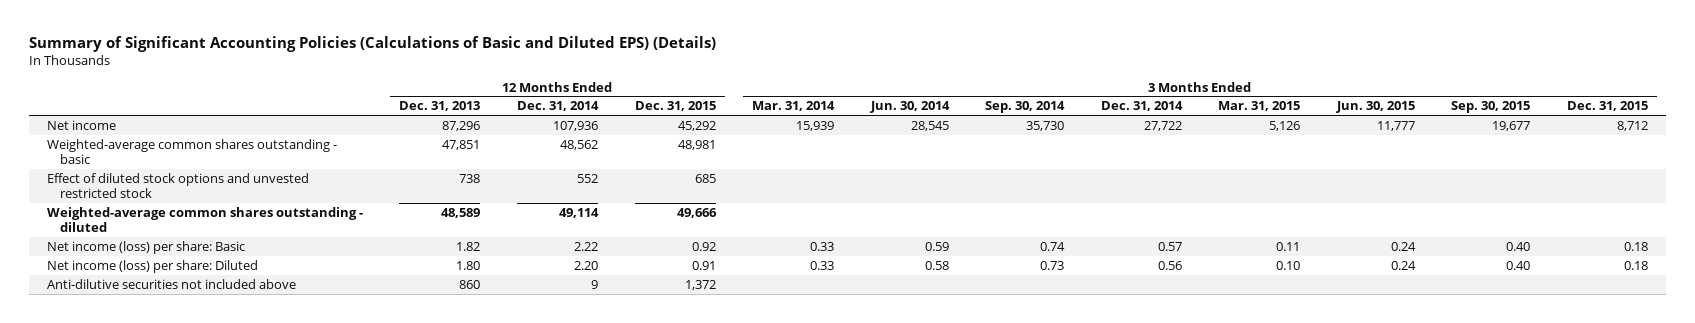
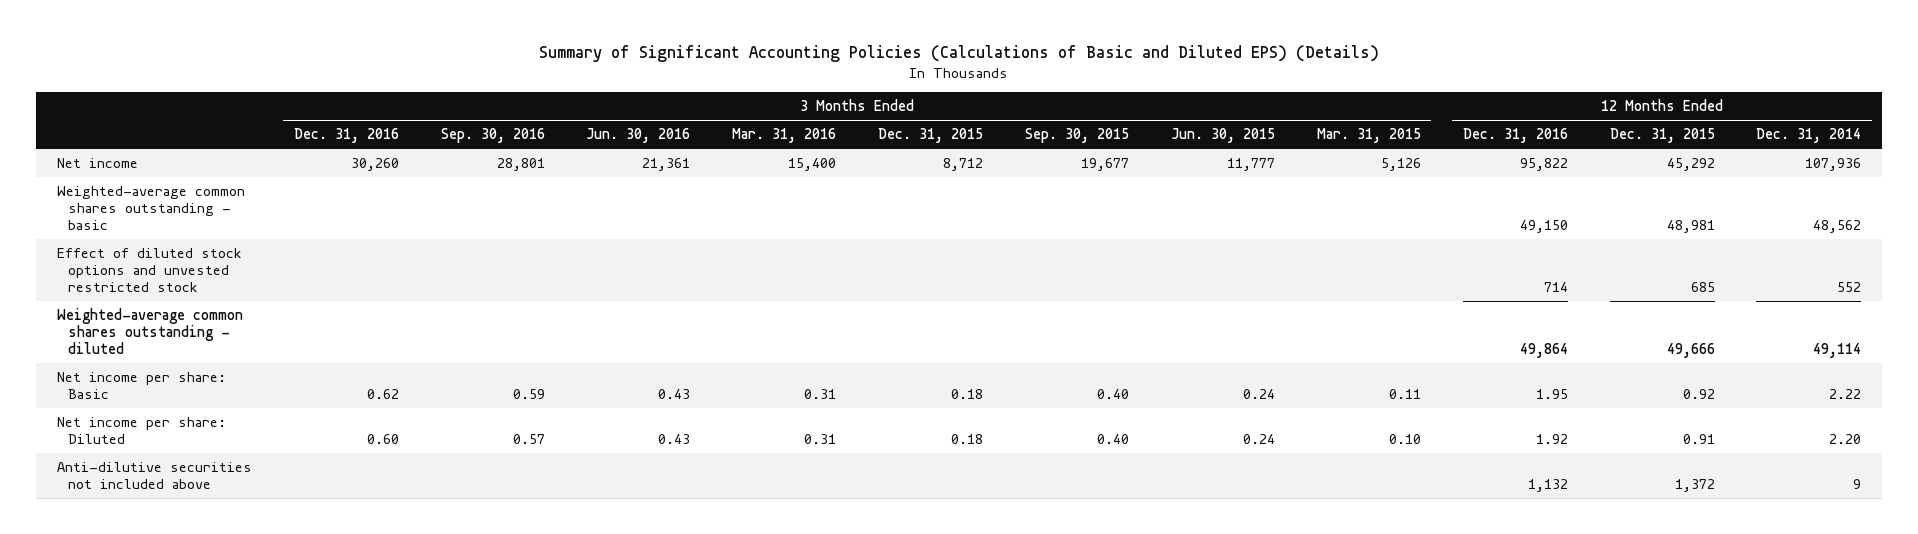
- | 12 Months Ended Dec. 31, 2013 | 12 Months Ended Dec. 31, 2014 | 12 Months Ended Dec. 31, 2015 | 3 Months Ended Mar. 31, 2014 | 3 Months Ended Jun. 30, 2014 | 3 Months Ended Sep. 30, 2014 | 3 Months Ended Dec. 31, 2014 | 3 Months Ended Mar. 31, 2015 | 3 Months Ended Jun. 30, 2015 | 3 Months Ended Sep. 30, 2015 | 3 Months Ended Dec. 31, 2015
+ | 3 Months Ended Dec. 31, 2016 | 3 Months Ended Sep. 30, 2016 | 3 Months Ended Jun. 30, 2016 | 3 Months Ended Mar. 31, 2016 | 3 Months Ended Dec. 31, 2015 | 3 Months Ended Sep. 30, 2015 | 3 Months Ended Jun. 30, 2015 | 3 Months Ended Mar. 31, 2015 | 12 Months Ended Dec. 31, 2016 | 12 Months Ended Dec. 31, 2015 | 12 Months Ended Dec. 31, 2014
- Net income (loss) per share: Basic | 1.82 | 2.22 | 0.92 | 0.33 | 0.59 | 0.74 | 0.57 | 0.11 | 0.24 | 0.40 | 0.18
- Net income (loss) per share: Diluted | 1.80 | 2.20 | 0.91 | 0.33 | 0.58 | 0.73 | 0.56 | 0.10 | 0.24 | 0.40 | 0.18
+ Net income per share: Basic | 0.62 | 0.59 | 0.43 | 0.31 | 0.18 | 0.40 | 0.24 | 0.11 | 1.95 | 0.92 | 2.22
+ Net income per share: Diluted | 0.60 | 0.57 | 0.43 | 0.31 | 0.18 | 0.40 | 0.24 | 0.10 | 1.92 | 0.91 | 2.20

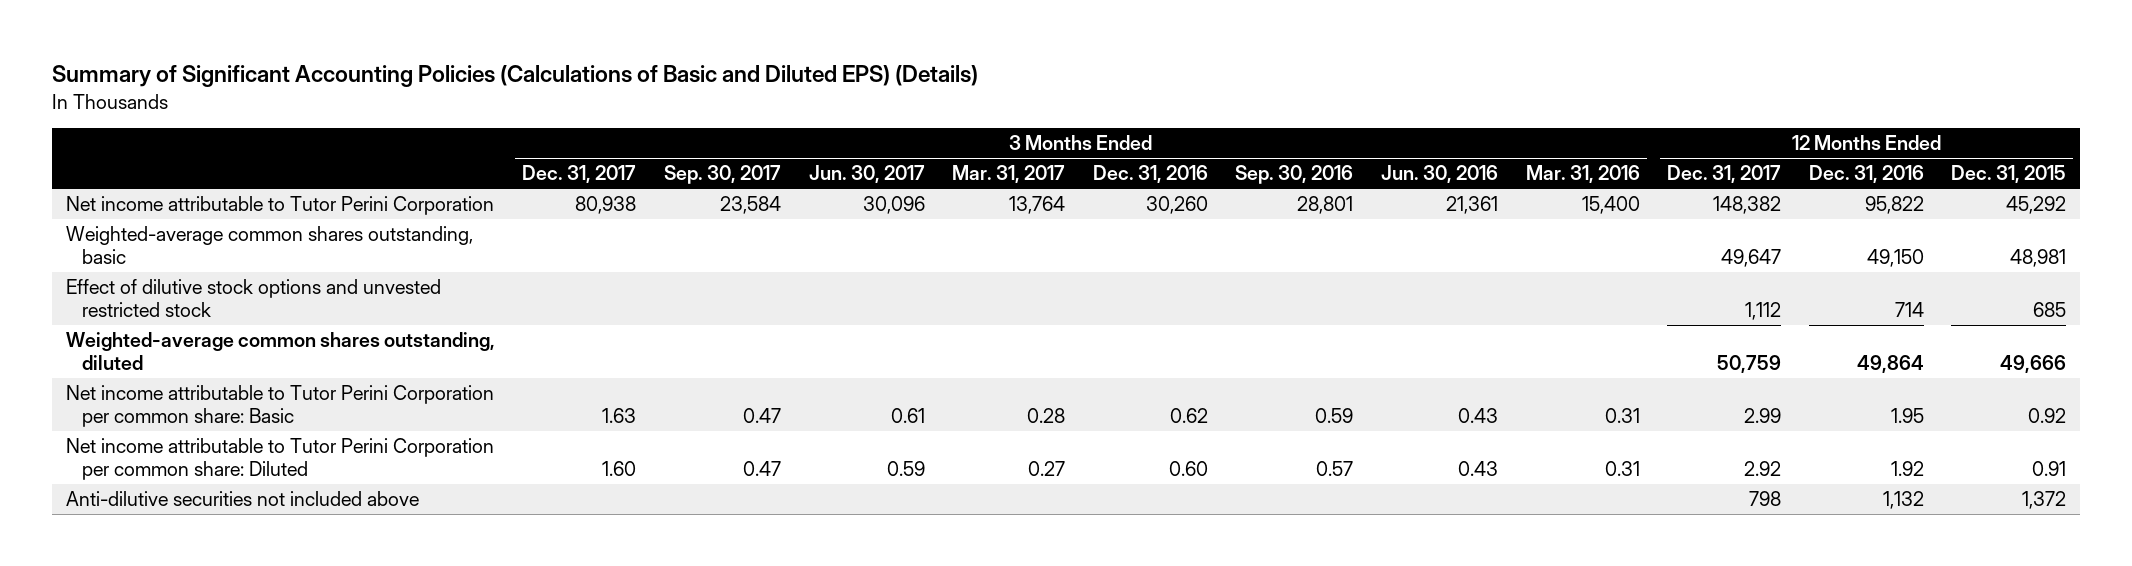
- | 3 Months Ended Dec. 31, 2016 | 3 Months Ended Sep. 30, 2016 | 3 Months Ended Jun. 30, 2016 | 3 Months Ended Mar. 31, 2016 | 3 Months Ended Dec. 31, 2015 | 3 Months Ended Sep. 30, 2015 | 3 Months Ended Jun. 30, 2015 | 3 Months Ended Mar. 31, 2015 | 12 Months Ended Dec. 31, 2016 | 12 Months Ended Dec. 31, 2015 | 12 Months Ended Dec. 31, 2014
+ | 3 Months Ended Dec. 31, 2017 | 3 Months Ended Sep. 30, 2017 | 3 Months Ended Jun. 30, 2017 | 3 Months Ended Mar. 31, 2017 | 3 Months Ended Dec. 31, 2016 | 3 Months Ended Sep. 30, 2016 | 3 Months Ended Jun. 30, 2016 | 3 Months Ended Mar. 31, 2016 | 12 Months Ended Dec. 31, 2017 | 12 Months Ended Dec. 31, 2016 | 12 Months Ended Dec. 31, 2015
- Net income | 30,260 | 28,801 | 21,361 | 15,400 | 8,712 | 19,677 | 11,777 | 5,126 | 95,822 | 45,292 | 107,936
- Weighted-average common shares outstanding - basic | | | | | | | | | 49,150 | 48,981 | 48,562
- Effect of diluted stock options and unvested restricted stock | | | | | | | | | 714 | 685 | 552
- Weighted-average common shares outstanding - diluted | | | | | | | | | 49,864 | 49,666 | 49,114
- Net income per share: Basic | 0.62 | 0.59 | 0.43 | 0.31 | 0.18 | 0.40 | 0.24 | 0.11 | 1.95 | 0.92 | 2.22
- Net income per share: Diluted | 0.60 | 0.57 | 0.43 | 0.31 | 0.18 | 0.40 | 0.24 | 0.10 | 1.92 | 0.91 | 2.20
+ Net income attributable to Tutor Perini Corporation | 80,938 | 23,584 | 30,096 | 13,764 | 30,260 | 28,801 | 21,361 | 15,400 | 148,382 | 95,822 | 45,292
+ Weighted-average common shares outstanding, basic | | | | | | | | | 49,647 | 49,150 | 48,981
+ Effect of dilutive stock options and unvested restricted stock | | | | | | | | | 1,112 | 714 | 685
+ Weighted-average common shares outstanding, diluted | | | | | | | | | 50,759 | 49,864 | 49,666
+ Net income attributable to Tutor Perini Corporation per common share: Basic | 1.63 | 0.47 | 0.61 | 0.28 | 0.62 | 0.59 | 0.43 | 0.31 | 2.99 | 1.95 | 0.92
+ Net income attributable to Tutor Perini Corporation per common share: Diluted | 1.60 | 0.47 | 0.59 | 0.27 | 0.60 | 0.57 | 0.43 | 0.31 | 2.92 | 1.92 | 0.91

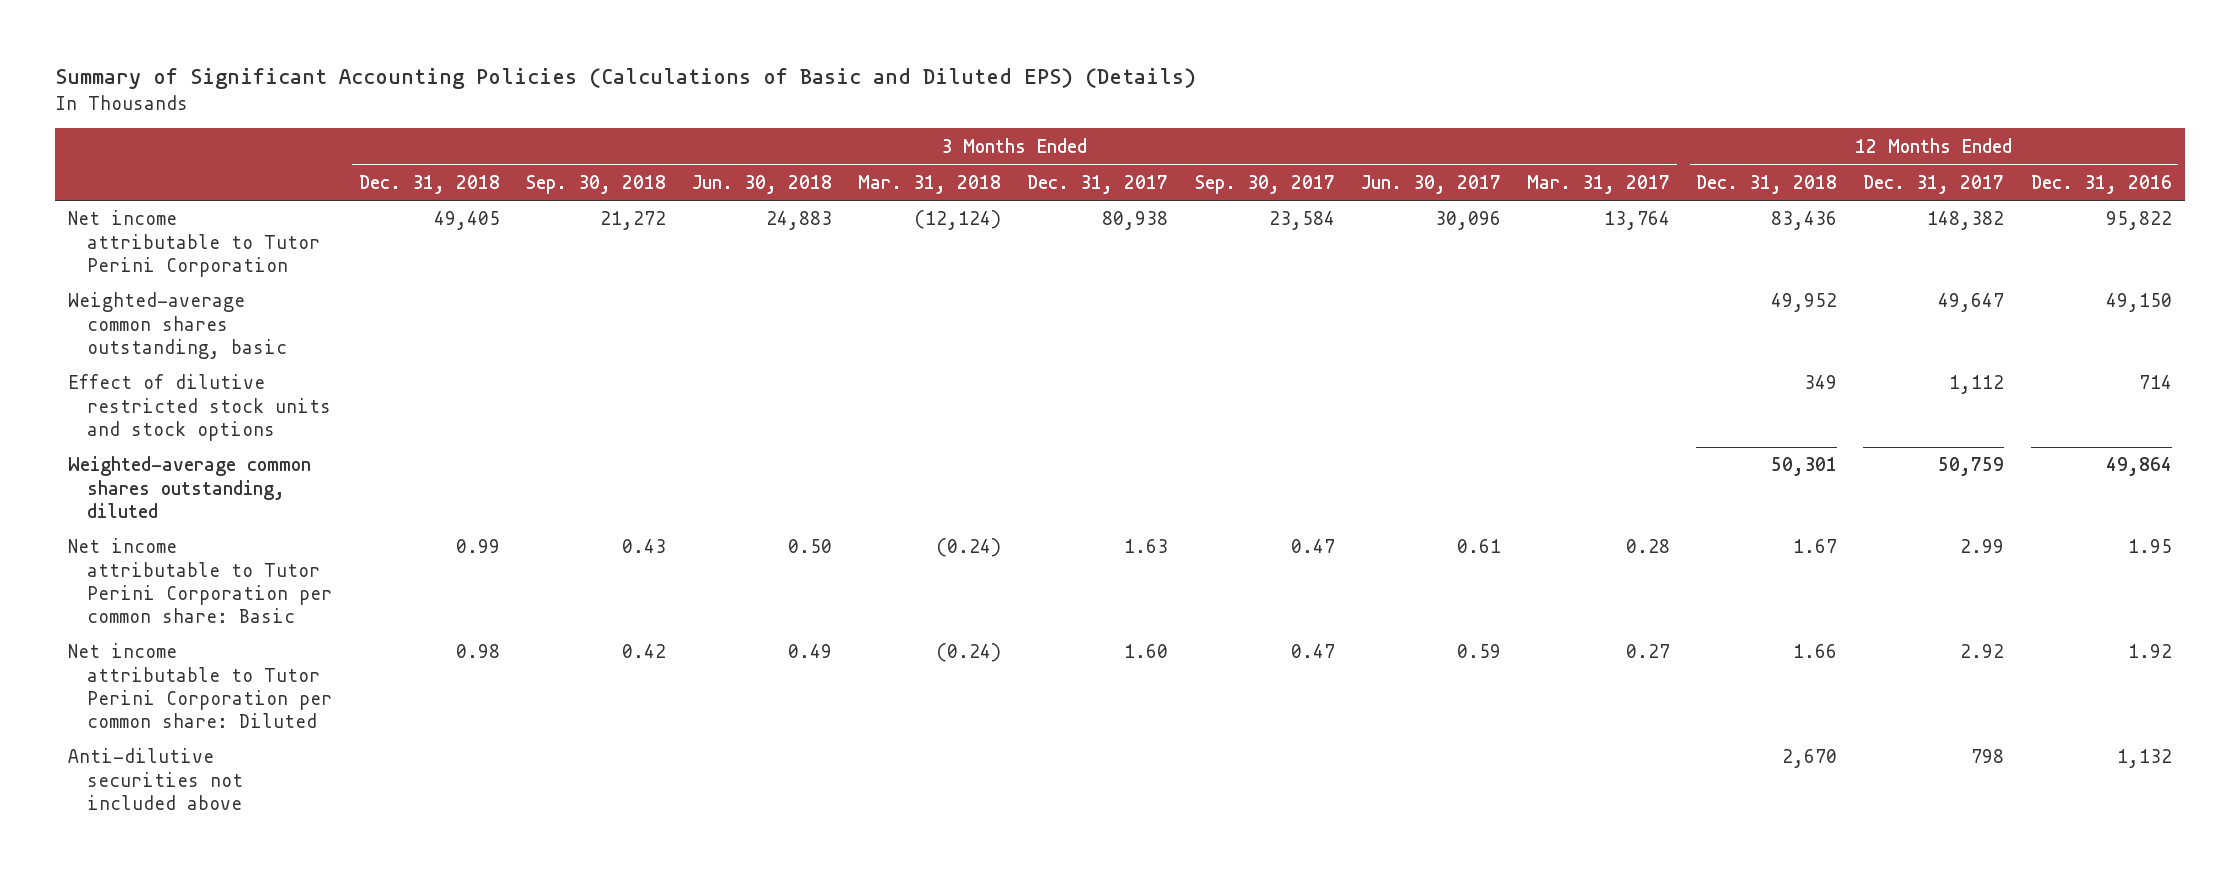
- | 3 Months Ended Dec. 31, 2017 | 3 Months Ended Sep. 30, 2017 | 3 Months Ended Jun. 30, 2017 | 3 Months Ended Mar. 31, 2017 | 3 Months Ended Dec. 31, 2016 | 3 Months Ended Sep. 30, 2016 | 3 Months Ended Jun. 30, 2016 | 3 Months Ended Mar. 31, 2016 | 12 Months Ended Dec. 31, 2017 | 12 Months Ended Dec. 31, 2016 | 12 Months Ended Dec. 31, 2015
+ | 3 Months Ended Dec. 31, 2018 | 3 Months Ended Sep. 30, 2018 | 3 Months Ended Jun. 30, 2018 | 3 Months Ended Mar. 31, 2018 | 3 Months Ended Dec. 31, 2017 | 3 Months Ended Sep. 30, 2017 | 3 Months Ended Jun. 30, 2017 | 3 Months Ended Mar. 31, 2017 | 12 Months Ended Dec. 31, 2018 | 12 Months Ended Dec. 31, 2017 | 12 Months Ended Dec. 31, 2016
- Effect of dilutive stock options and unvested restricted stock | | | | | | | | | 1,112 | 714 | 685
+ Effect of dilutive restricted stock units and stock options | | | | | | | | | 349 | 1,112 | 714

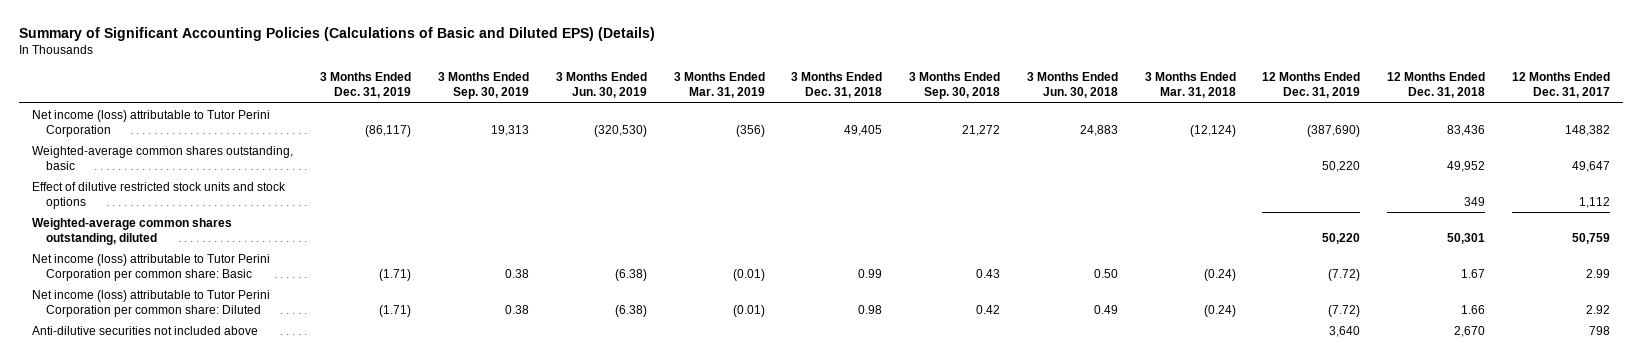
- | 3 Months Ended Dec. 31, 2018 | 3 Months Ended Sep. 30, 2018 | 3 Months Ended Jun. 30, 2018 | 3 Months Ended Mar. 31, 2018 | 3 Months Ended Dec. 31, 2017 | 3 Months Ended Sep. 30, 2017 | 3 Months Ended Jun. 30, 2017 | 3 Months Ended Mar. 31, 2017 | 12 Months Ended Dec. 31, 2018 | 12 Months Ended Dec. 31, 2017 | 12 Months Ended Dec. 31, 2016
+ | 3 Months Ended Dec. 31, 2019 | 3 Months Ended Sep. 30, 2019 | 3 Months Ended Jun. 30, 2019 | 3 Months Ended Mar. 31, 2019 | 3 Months Ended Dec. 31, 2018 | 3 Months Ended Sep. 30, 2018 | 3 Months Ended Jun. 30, 2018 | 3 Months Ended Mar. 31, 2018 | 12 Months Ended Dec. 31, 2019 | 12 Months Ended Dec. 31, 2018 | 12 Months Ended Dec. 31, 2017
- Net income attributable to Tutor Perini Corporation | 49,405 | 21,272 | 24,883 | (12,124) | 80,938 | 23,584 | 30,096 | 13,764 | 83,436 | 148,382 | 95,822
+ Net income (loss) attributable to Tutor Perini Corporation | (86,117) | 19,313 | (320,530) | (356) | 49,405 | 21,272 | 24,883 | (12,124) | (387,690) | 83,436 | 148,382
- Net income attributable to Tutor Perini Corporation per common share: Basic | 0.99 | 0.43 | 0.50 | (0.24) | 1.63 | 0.47 | 0.61 | 0.28 | 1.67 | 2.99 | 1.95
- Net income attributable to Tutor Perini Corporation per common share: Diluted | 0.98 | 0.42 | 0.49 | (0.24) | 1.60 | 0.47 | 0.59 | 0.27 | 1.66 | 2.92 | 1.92
+ Net income (loss) attributable to Tutor Perini Corporation per common share: Basic | (1.71) | 0.38 | (6.38) | (0.01) | 0.99 | 0.43 | 0.50 | (0.24) | (7.72) | 1.67 | 2.99
+ Net income (loss) attributable to Tutor Perini Corporation per common share: Diluted | (1.71) | 0.38 | (6.38) | (0.01) | 0.98 | 0.42 | 0.49 | (0.24) | (7.72) | 1.66 | 2.92

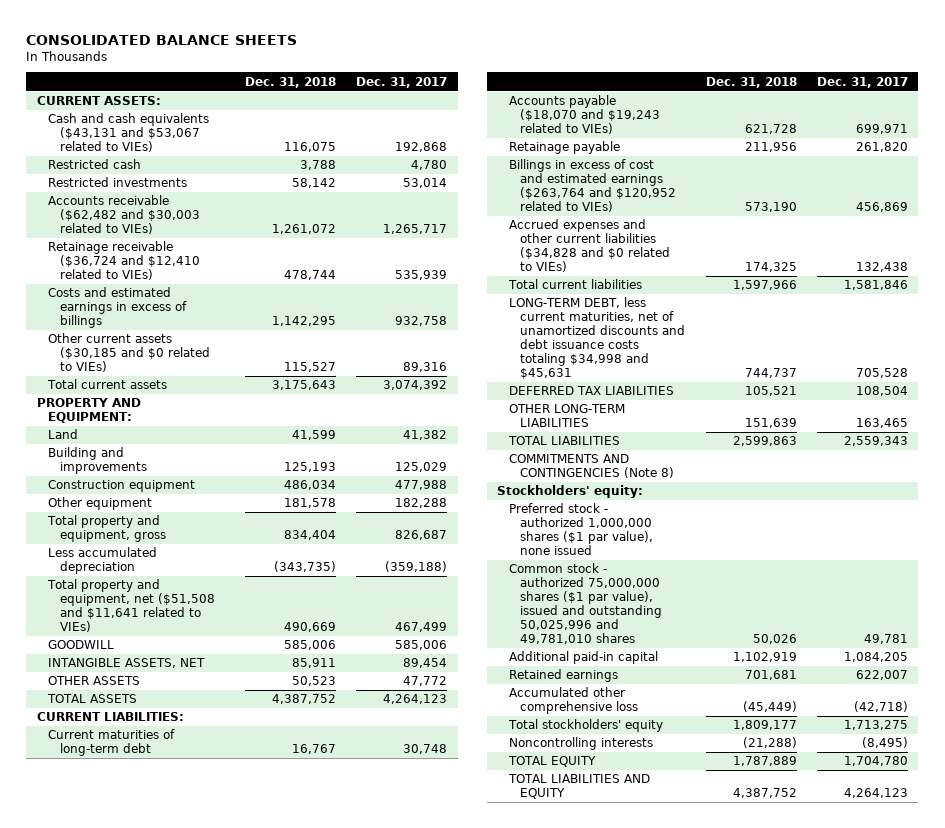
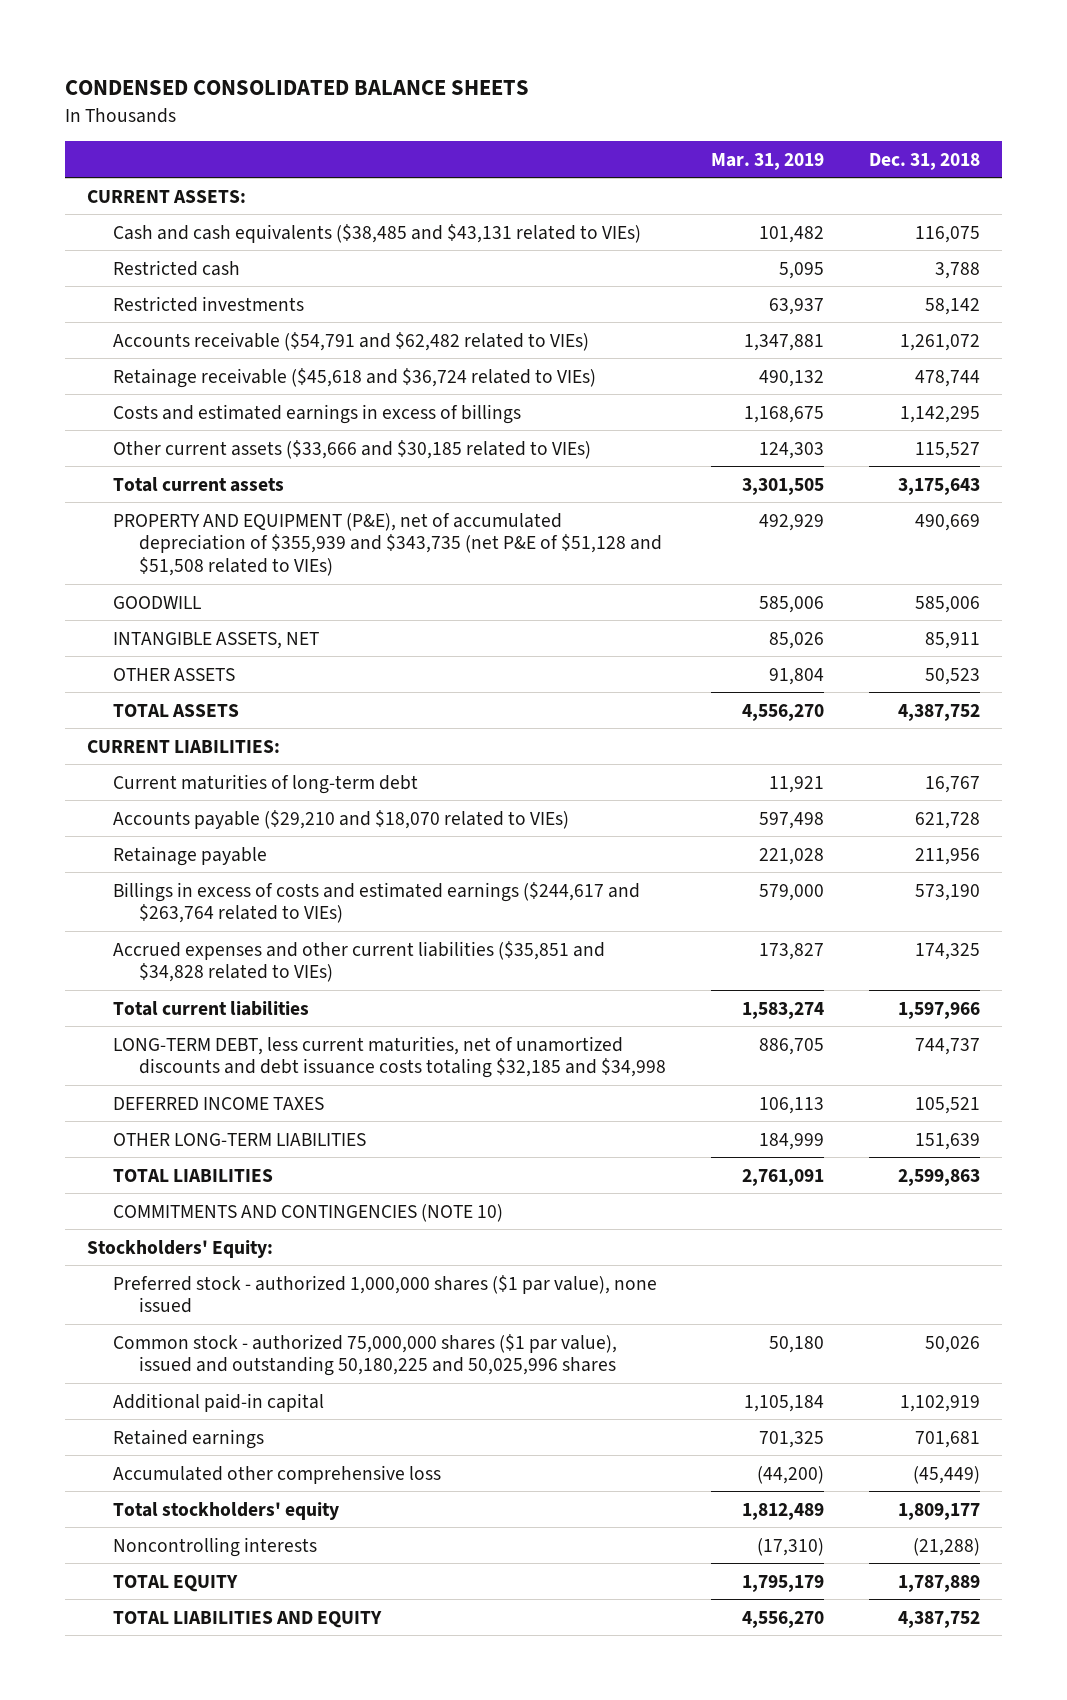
- CONSOLIDATED BALANCE SHEETS
+ CONDENSED CONSOLIDATED BALANCE SHEETS
- | Dec. 31, 2018 | Dec. 31, 2017
+ | Mar. 31, 2019 | Dec. 31, 2018
- Cash and cash equivalents ($43,131 and $53,067 related to VIEs) | 116,075 | 192,868
+ Cash and cash equivalents ($38,485 and $43,131 related to VIEs) | 101,482 | 116,075
- Accounts receivable ($62,482 and $30,003 related to VIEs) | 1,261,072 | 1,265,717
- Retainage receivable ($36,724 and $12,410 related to VIEs) | 478,744 | 535,939
+ Accounts receivable ($54,791 and $62,482 related to VIEs) | 1,347,881 | 1,261,072
+ Retainage receivable ($45,618 and $36,724 related to VIEs) | 490,132 | 478,744
- Other current assets ($30,185 and $0 related to VIEs) | 115,527 | 89,316
+ Other current assets ($33,666 and $30,185 related to VIEs) | 124,303 | 115,527
- PROPERTY AND EQUIPMENT:
- Land | 41,599 | 41,382
- Building and improvements | 125,193 | 125,029
- Construction equipment | 486,034 | 477,988
- Other equipment | 181,578 | 182,288
- Total property and equipment, gross | 834,404 | 826,687
- Less accumulated depreciation | (343,735) | (359,188)
- Total property and equipment, net ($51,508 and $11,641 related to VIEs) | 490,669 | 467,499
+ PROPERTY AND EQUIPMENT (P&E), net of accumulated depreciation of $355,939 and $343,735 (net P&E of $51,128 and $51,508 related to VIEs) | 492,929 | 490,669
- Accounts payable ($18,070 and $19,243 related to VIEs) | 621,728 | 699,971
+ Accounts payable ($29,210 and $18,070 related to VIEs) | 597,498 | 621,728
- Billings in excess of cost and estimated earnings ($263,764 and $120,952 related to VIEs) | 573,190 | 456,869
- Accrued expenses and other current liabilities ($34,828 and $0 related to VIEs) | 174,325 | 132,438
+ Billings in excess of costs and estimated earnings ($244,617 and $263,764 related to VIEs) | 579,000 | 573,190
+ Accrued expenses and other current liabilities ($35,851 and $34,828 related to VIEs) | 173,827 | 174,325
- LONG-TERM DEBT, less current maturities, net of unamortized discounts and debt issuance costs totaling $34,998 and $45,631 | 744,737 | 705,528
- DEFERRED TAX LIABILITIES | 105,521 | 108,504
+ LONG-TERM DEBT, less current maturities, net of unamortized discounts and debt issuance costs totaling $32,185 and $34,998 | 886,705 | 744,737
+ DEFERRED INCOME TAXES | 106,113 | 105,521
- COMMITMENTS AND CONTINGENCIES (Note 8)
- Stockholders' equity:
+ COMMITMENTS AND CONTINGENCIES (NOTE 10)
+ Stockholders' Equity:
- Common stock - authorized 75,000,000 shares ($1 par value), issued and outstanding 50,025,996 and 49,781,010 shares | 50,026 | 49,781
+ Common stock - authorized 75,000,000 shares ($1 par value), issued and outstanding 50,180,225 and 50,025,996 shares | 50,180 | 50,026

